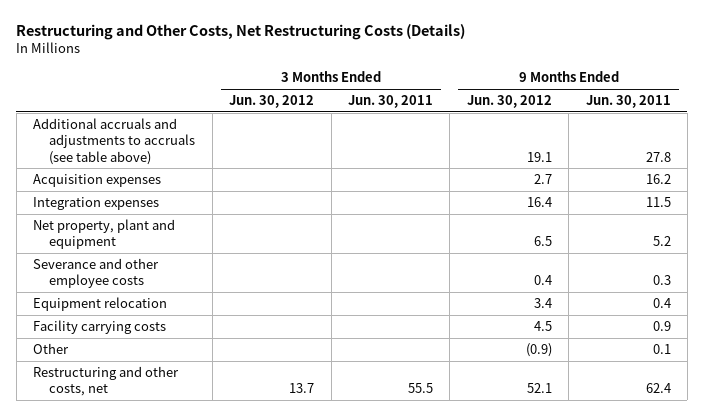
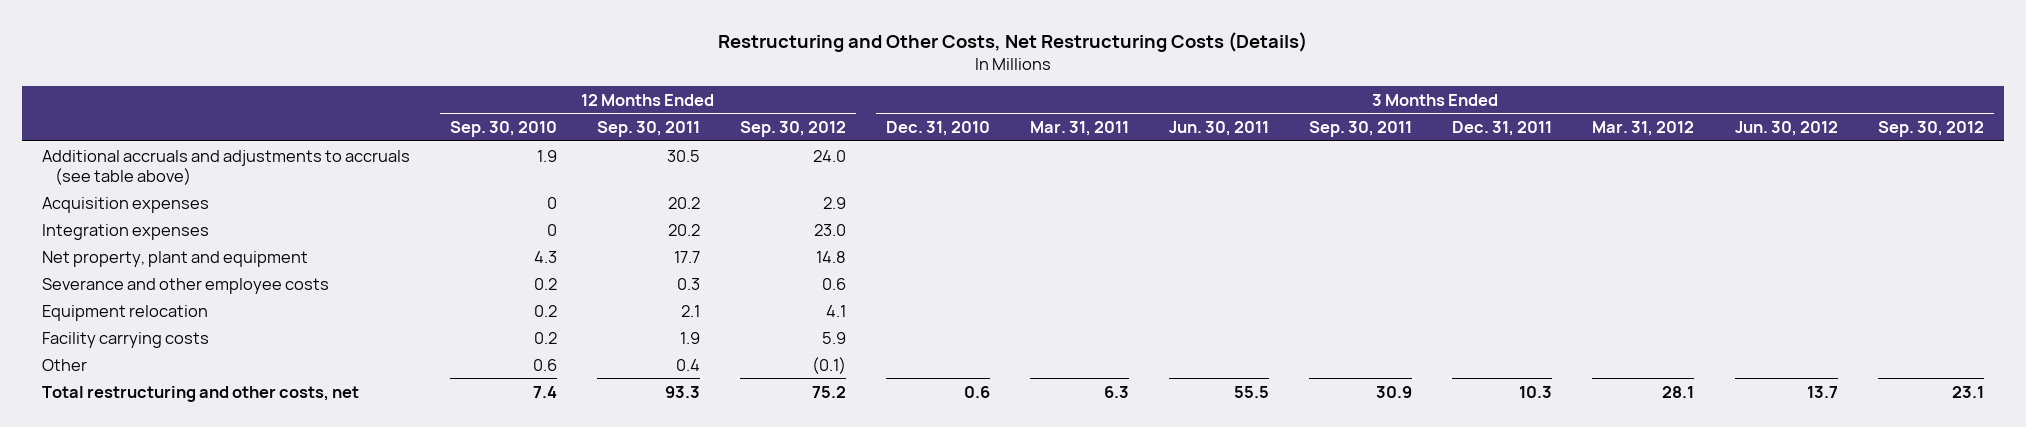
- | 3 Months Ended Jun. 30, 2012 | 3 Months Ended Jun. 30, 2011 | 9 Months Ended Jun. 30, 2012 | 9 Months Ended Jun. 30, 2011
+ | 12 Months Ended Sep. 30, 2010 | 12 Months Ended Sep. 30, 2011 | 12 Months Ended Sep. 30, 2012 | 3 Months Ended Dec. 31, 2010 | 3 Months Ended Mar. 31, 2011 | 3 Months Ended Jun. 30, 2011 | 3 Months Ended Sep. 30, 2011 | 3 Months Ended Dec. 31, 2011 | 3 Months Ended Mar. 31, 2012 | 3 Months Ended Jun. 30, 2012 | 3 Months Ended Sep. 30, 2012
- Restructuring and other costs, net | 13.7 | 55.5 | 52.1 | 62.4
+ Total restructuring and other costs, net | 7.4 | 93.3 | 75.2 | 0.6 | 6.3 | 55.5 | 30.9 | 10.3 | 28.1 | 13.7 | 23.1

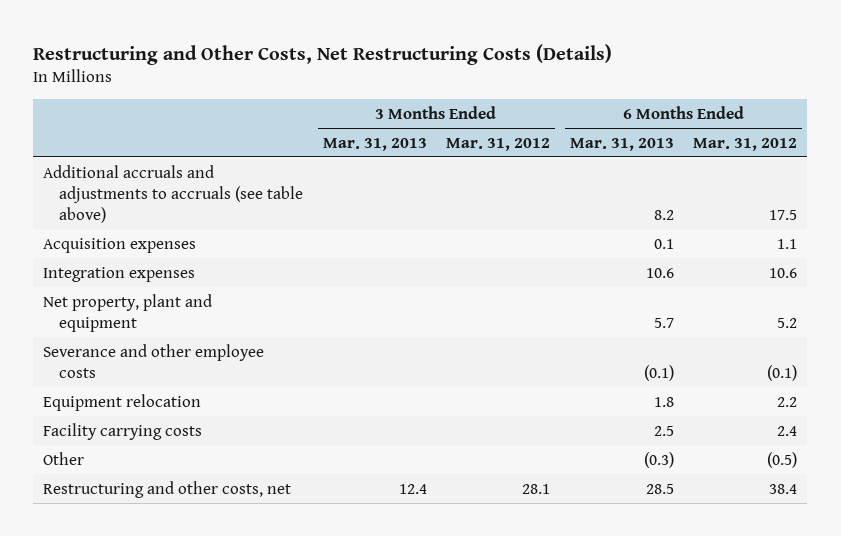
- | 12 Months Ended Sep. 30, 2010 | 12 Months Ended Sep. 30, 2011 | 12 Months Ended Sep. 30, 2012 | 3 Months Ended Dec. 31, 2010 | 3 Months Ended Mar. 31, 2011 | 3 Months Ended Jun. 30, 2011 | 3 Months Ended Sep. 30, 2011 | 3 Months Ended Dec. 31, 2011 | 3 Months Ended Mar. 31, 2012 | 3 Months Ended Jun. 30, 2012 | 3 Months Ended Sep. 30, 2012
+ | 3 Months Ended Mar. 31, 2013 | 3 Months Ended Mar. 31, 2012 | 6 Months Ended Mar. 31, 2013 | 6 Months Ended Mar. 31, 2012
- Total restructuring and other costs, net | 7.4 | 93.3 | 75.2 | 0.6 | 6.3 | 55.5 | 30.9 | 10.3 | 28.1 | 13.7 | 23.1
+ Restructuring and other costs, net | 12.4 | 28.1 | 28.5 | 38.4

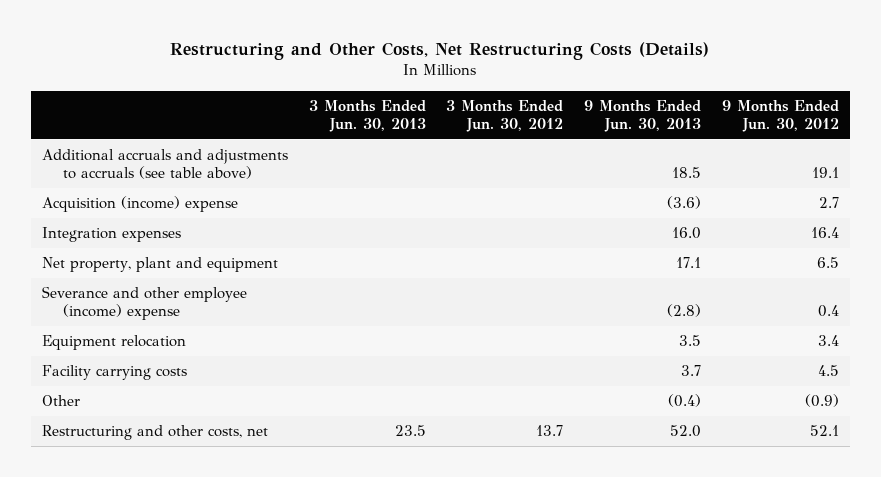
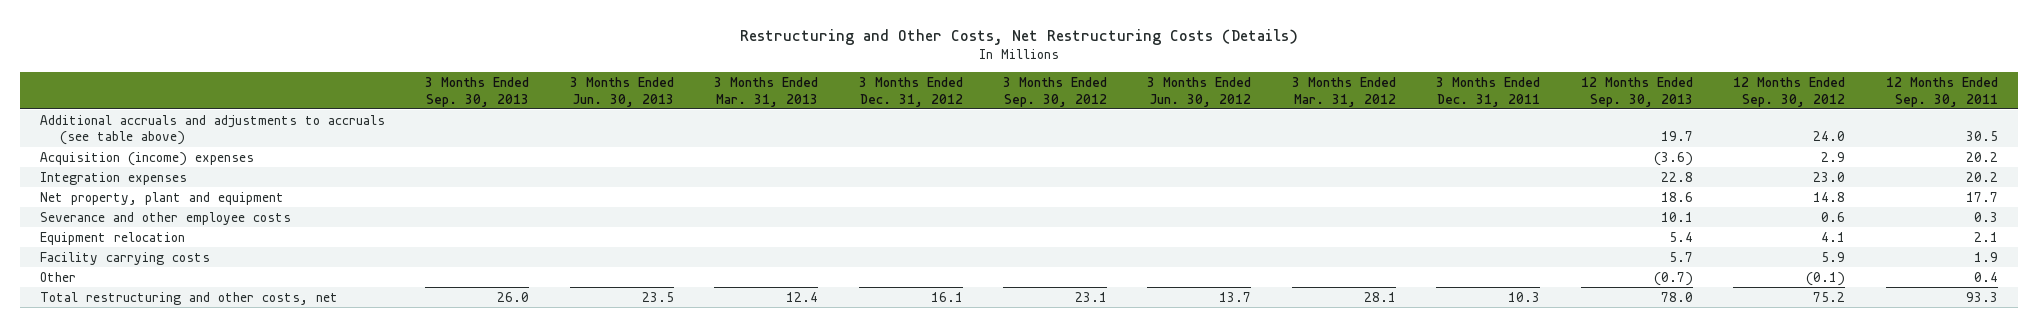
- | 3 Months Ended Jun. 30, 2013 | 3 Months Ended Jun. 30, 2012 | 9 Months Ended Jun. 30, 2013 | 9 Months Ended Jun. 30, 2012
+ | 3 Months Ended Sep. 30, 2013 | 3 Months Ended Jun. 30, 2013 | 3 Months Ended Mar. 31, 2013 | 3 Months Ended Dec. 31, 2012 | 3 Months Ended Sep. 30, 2012 | 3 Months Ended Jun. 30, 2012 | 3 Months Ended Mar. 31, 2012 | 3 Months Ended Dec. 31, 2011 | 12 Months Ended Sep. 30, 2013 | 12 Months Ended Sep. 30, 2012 | 12 Months Ended Sep. 30, 2011
- Acquisition (income) expense | | | (3.6) | 2.7
+ Acquisition (income) expenses | | | | | | | | | (3.6) | 2.9 | 20.2
- Severance and other employee (income) expense | | | (2.8) | 0.4
+ Severance and other employee costs | | | | | | | | | 10.1 | 0.6 | 0.3
- Restructuring and other costs, net | 23.5 | 13.7 | 52.0 | 52.1
+ Total restructuring and other costs, net | 26.0 | 23.5 | 12.4 | 16.1 | 23.1 | 13.7 | 28.1 | 10.3 | 78.0 | 75.2 | 93.3

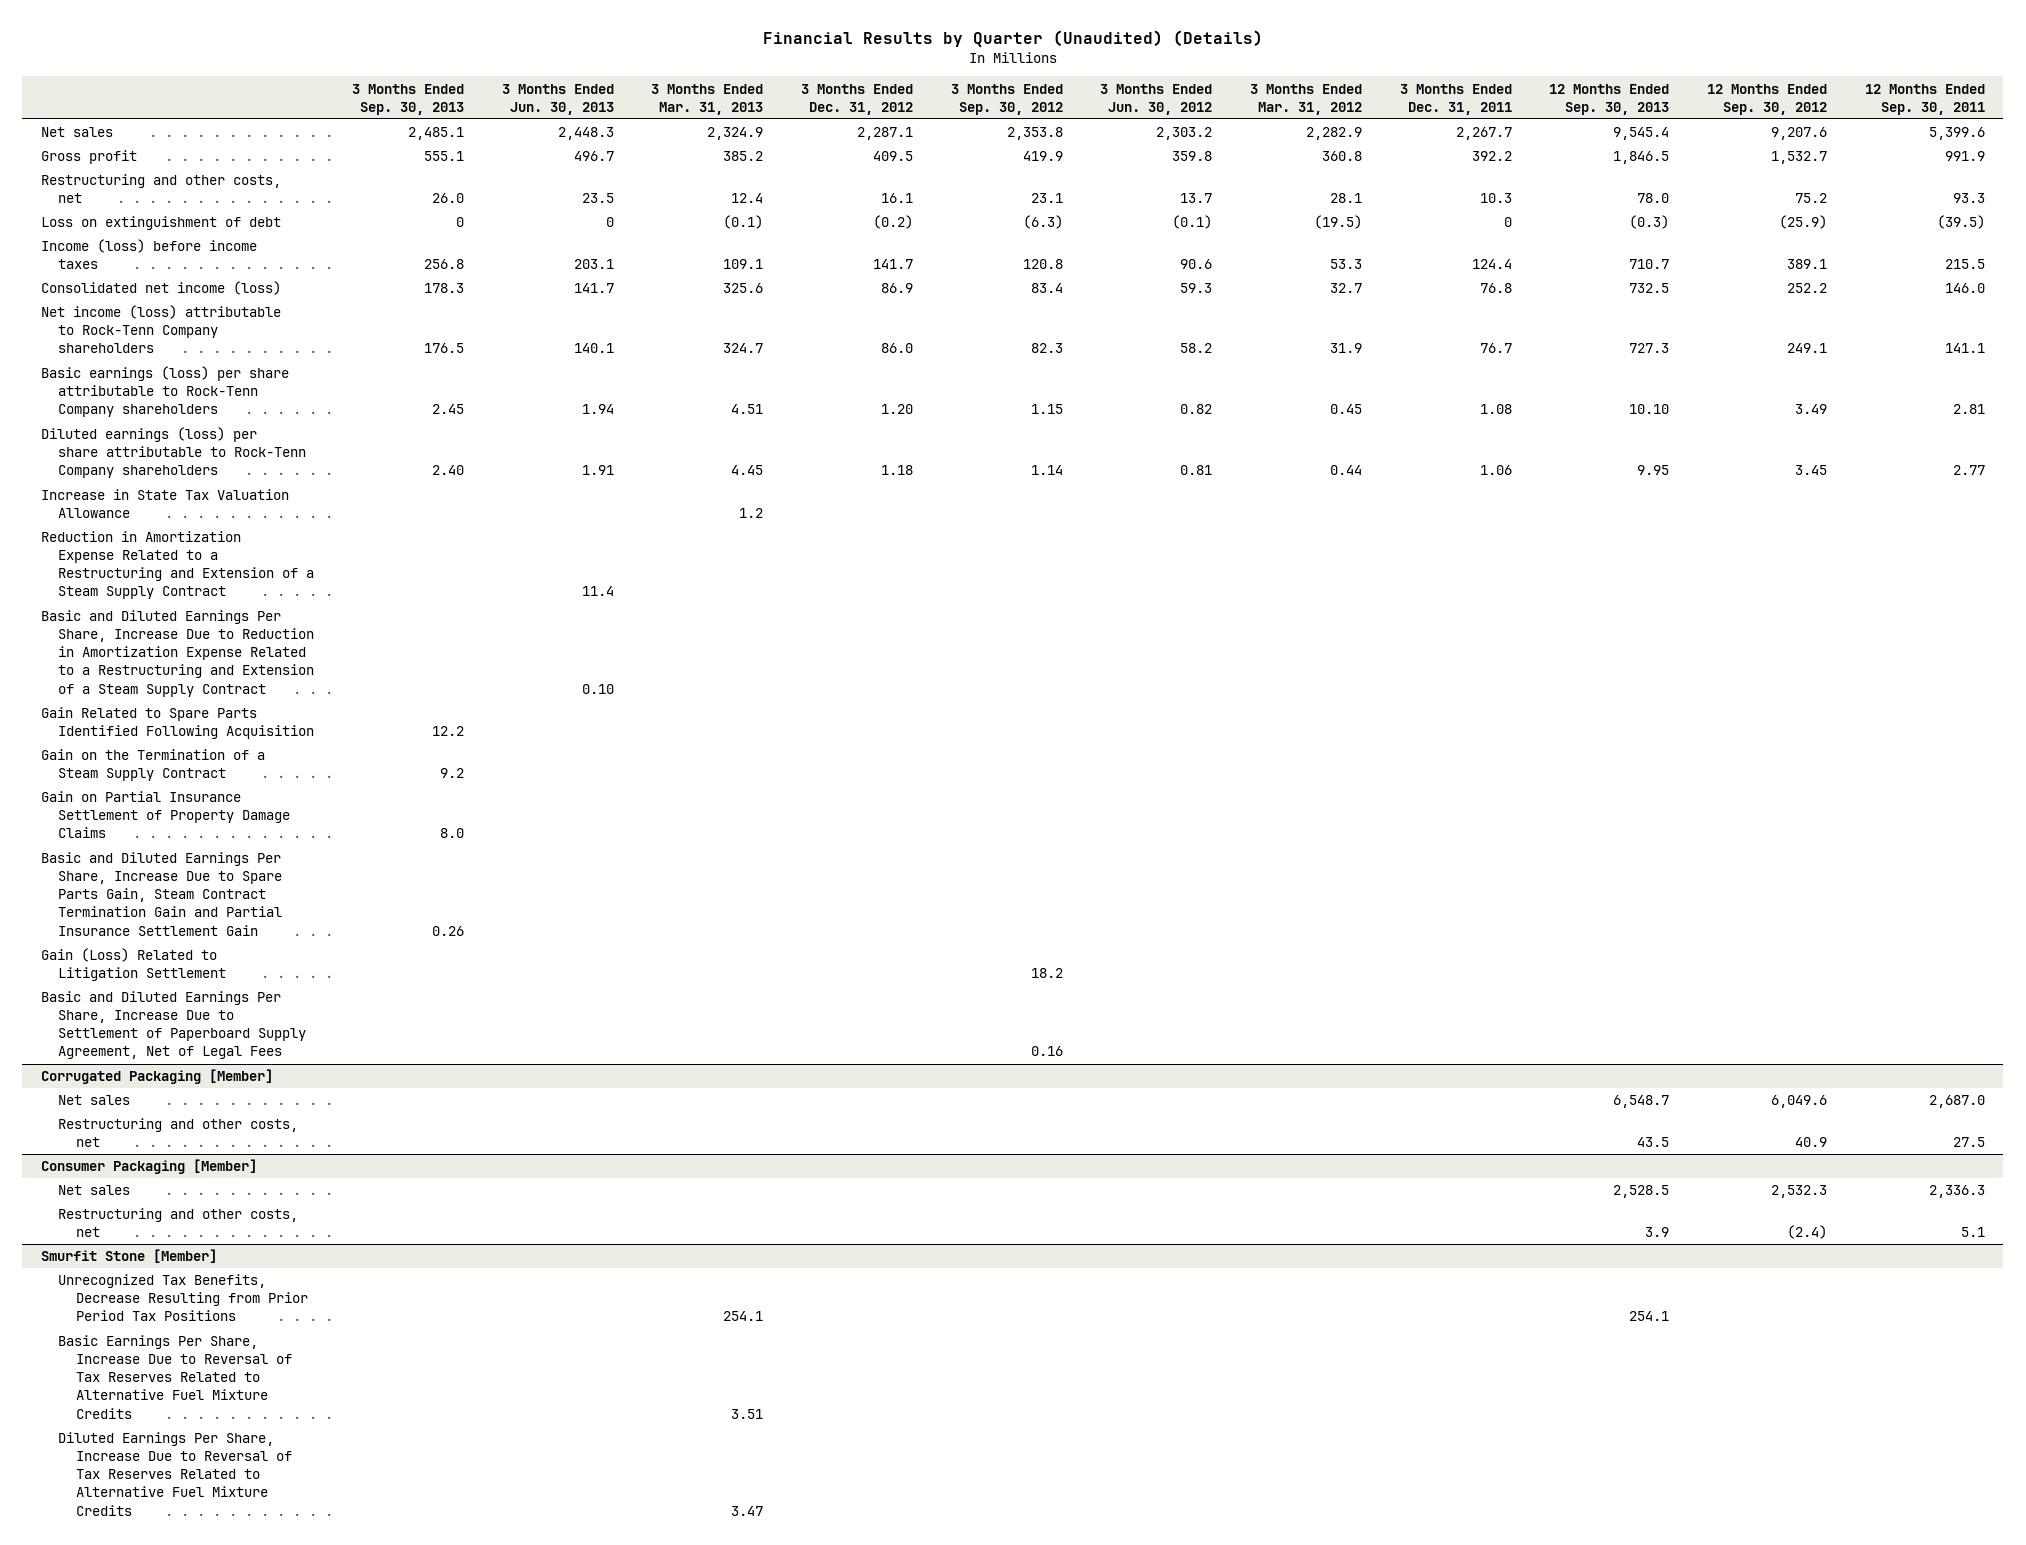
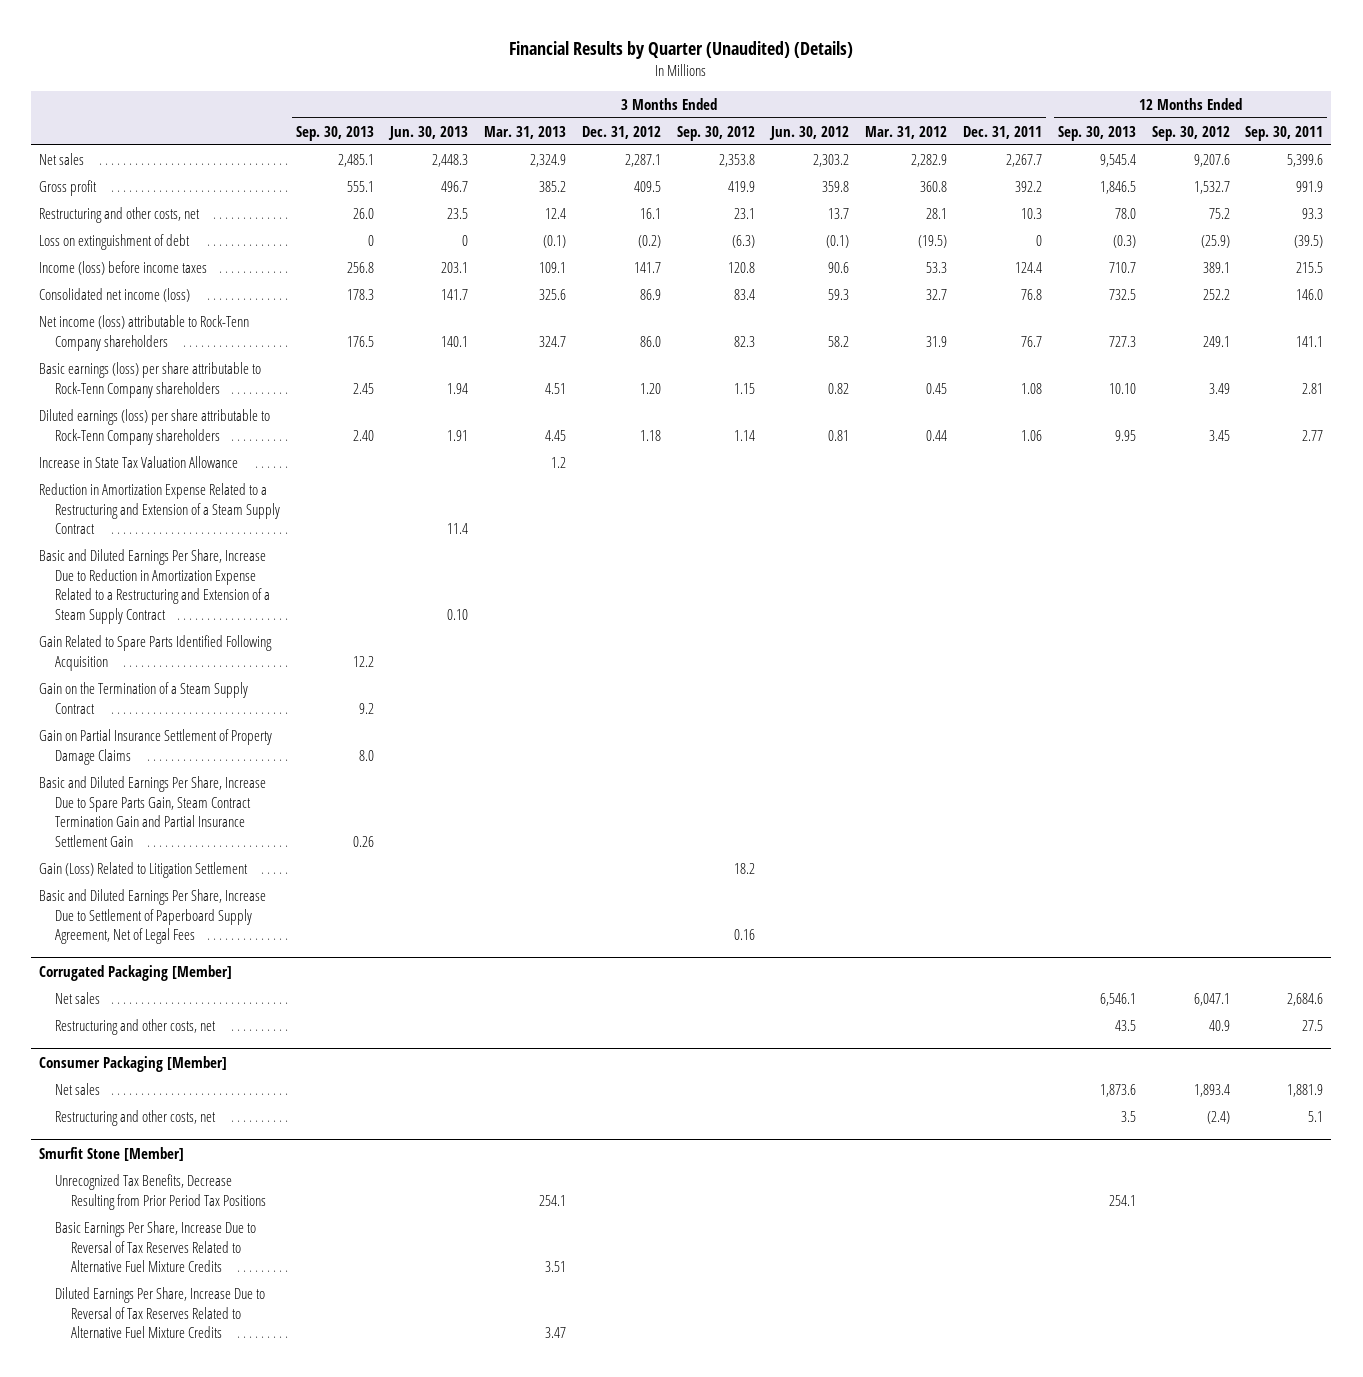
@ Corrugated Packaging [Member]
- Net sales | | | | | | | | | 6,548.7 | 6,049.6 | 2,687.0
+ Net sales | | | | | | | | | 6,546.1 | 6,047.1 | 2,684.6
@ Consumer Packaging [Member]
- Net sales | | | | | | | | | 2,528.5 | 2,532.3 | 2,336.3
- Restructuring and other costs, net | | | | | | | | | 3.9 | (2.4) | 5.1
+ Net sales | | | | | | | | | 1,873.6 | 1,893.4 | 1,881.9
+ Restructuring and other costs, net | | | | | | | | | 3.5 | (2.4) | 5.1

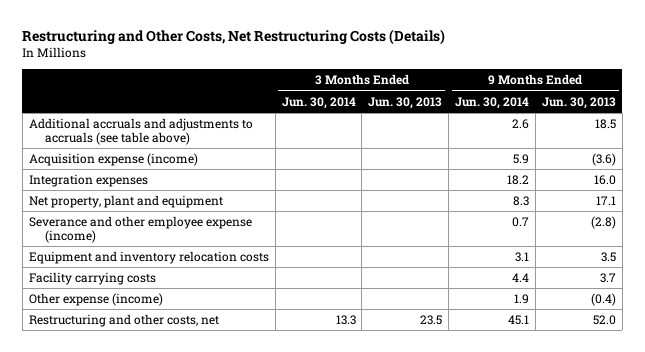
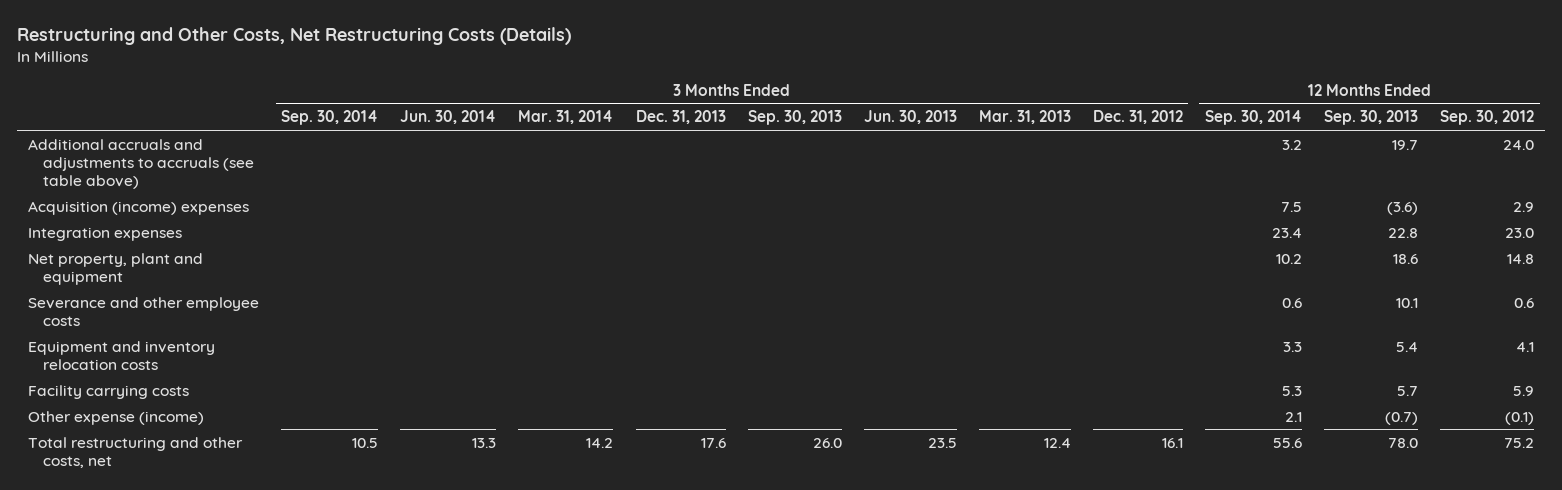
- | 3 Months Ended Jun. 30, 2014 | 3 Months Ended Jun. 30, 2013 | 9 Months Ended Jun. 30, 2014 | 9 Months Ended Jun. 30, 2013
+ | 3 Months Ended Sep. 30, 2014 | 3 Months Ended Jun. 30, 2014 | 3 Months Ended Mar. 31, 2014 | 3 Months Ended Dec. 31, 2013 | 3 Months Ended Sep. 30, 2013 | 3 Months Ended Jun. 30, 2013 | 3 Months Ended Mar. 31, 2013 | 3 Months Ended Dec. 31, 2012 | 12 Months Ended Sep. 30, 2014 | 12 Months Ended Sep. 30, 2013 | 12 Months Ended Sep. 30, 2012
- Acquisition expense (income) | | | 5.9 | (3.6)
+ Acquisition (income) expenses | | | | | | | | | 7.5 | (3.6) | 2.9
- Severance and other employee expense (income) | | | 0.7 | (2.8)
+ Severance and other employee costs | | | | | | | | | 0.6 | 10.1 | 0.6
- Restructuring and other costs, net | 13.3 | 23.5 | 45.1 | 52.0
+ Total restructuring and other costs, net | 10.5 | 13.3 | 14.2 | 17.6 | 26.0 | 23.5 | 12.4 | 16.1 | 55.6 | 78.0 | 75.2

